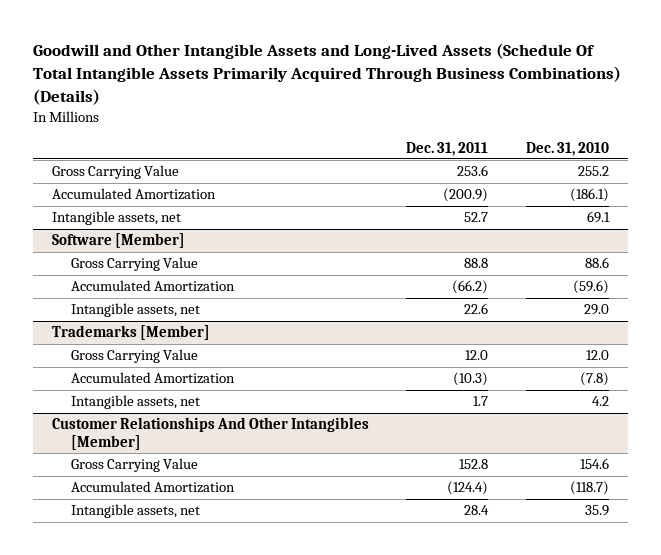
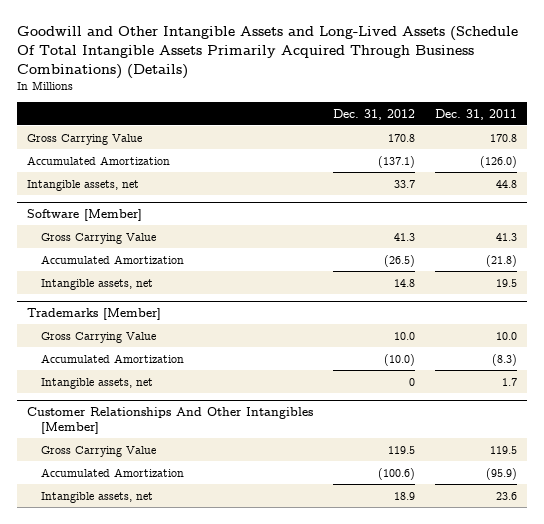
- | Dec. 31, 2011 | Dec. 31, 2010
+ | Dec. 31, 2012 | Dec. 31, 2011
- Gross Carrying Value | 253.6 | 255.2
- Accumulated Amortization | (200.9) | (186.1)
- Intangible assets, net | 52.7 | 69.1
+ Gross Carrying Value | 170.8 | 170.8
+ Accumulated Amortization | (137.1) | (126.0)
+ Intangible assets, net | 33.7 | 44.8
@ Software [Member]
- Gross Carrying Value | 88.8 | 88.6
- Accumulated Amortization | (66.2) | (59.6)
- Intangible assets, net | 22.6 | 29.0
+ Gross Carrying Value | 41.3 | 41.3
+ Accumulated Amortization | (26.5) | (21.8)
+ Intangible assets, net | 14.8 | 19.5
@ Trademarks [Member]
- Gross Carrying Value | 12.0 | 12.0
- Accumulated Amortization | (10.3) | (7.8)
+ Gross Carrying Value | 10.0 | 10.0
+ Accumulated Amortization | (10.0) | (8.3)
@ Customer Relationships And Other Intangibles [Member]
- Gross Carrying Value | 152.8 | 154.6
- Accumulated Amortization | (124.4) | (118.7)
- Intangible assets, net | 28.4 | 35.9
+ Gross Carrying Value | 119.5 | 119.5
+ Accumulated Amortization | (100.6) | (95.9)
+ Intangible assets, net | 18.9 | 23.6

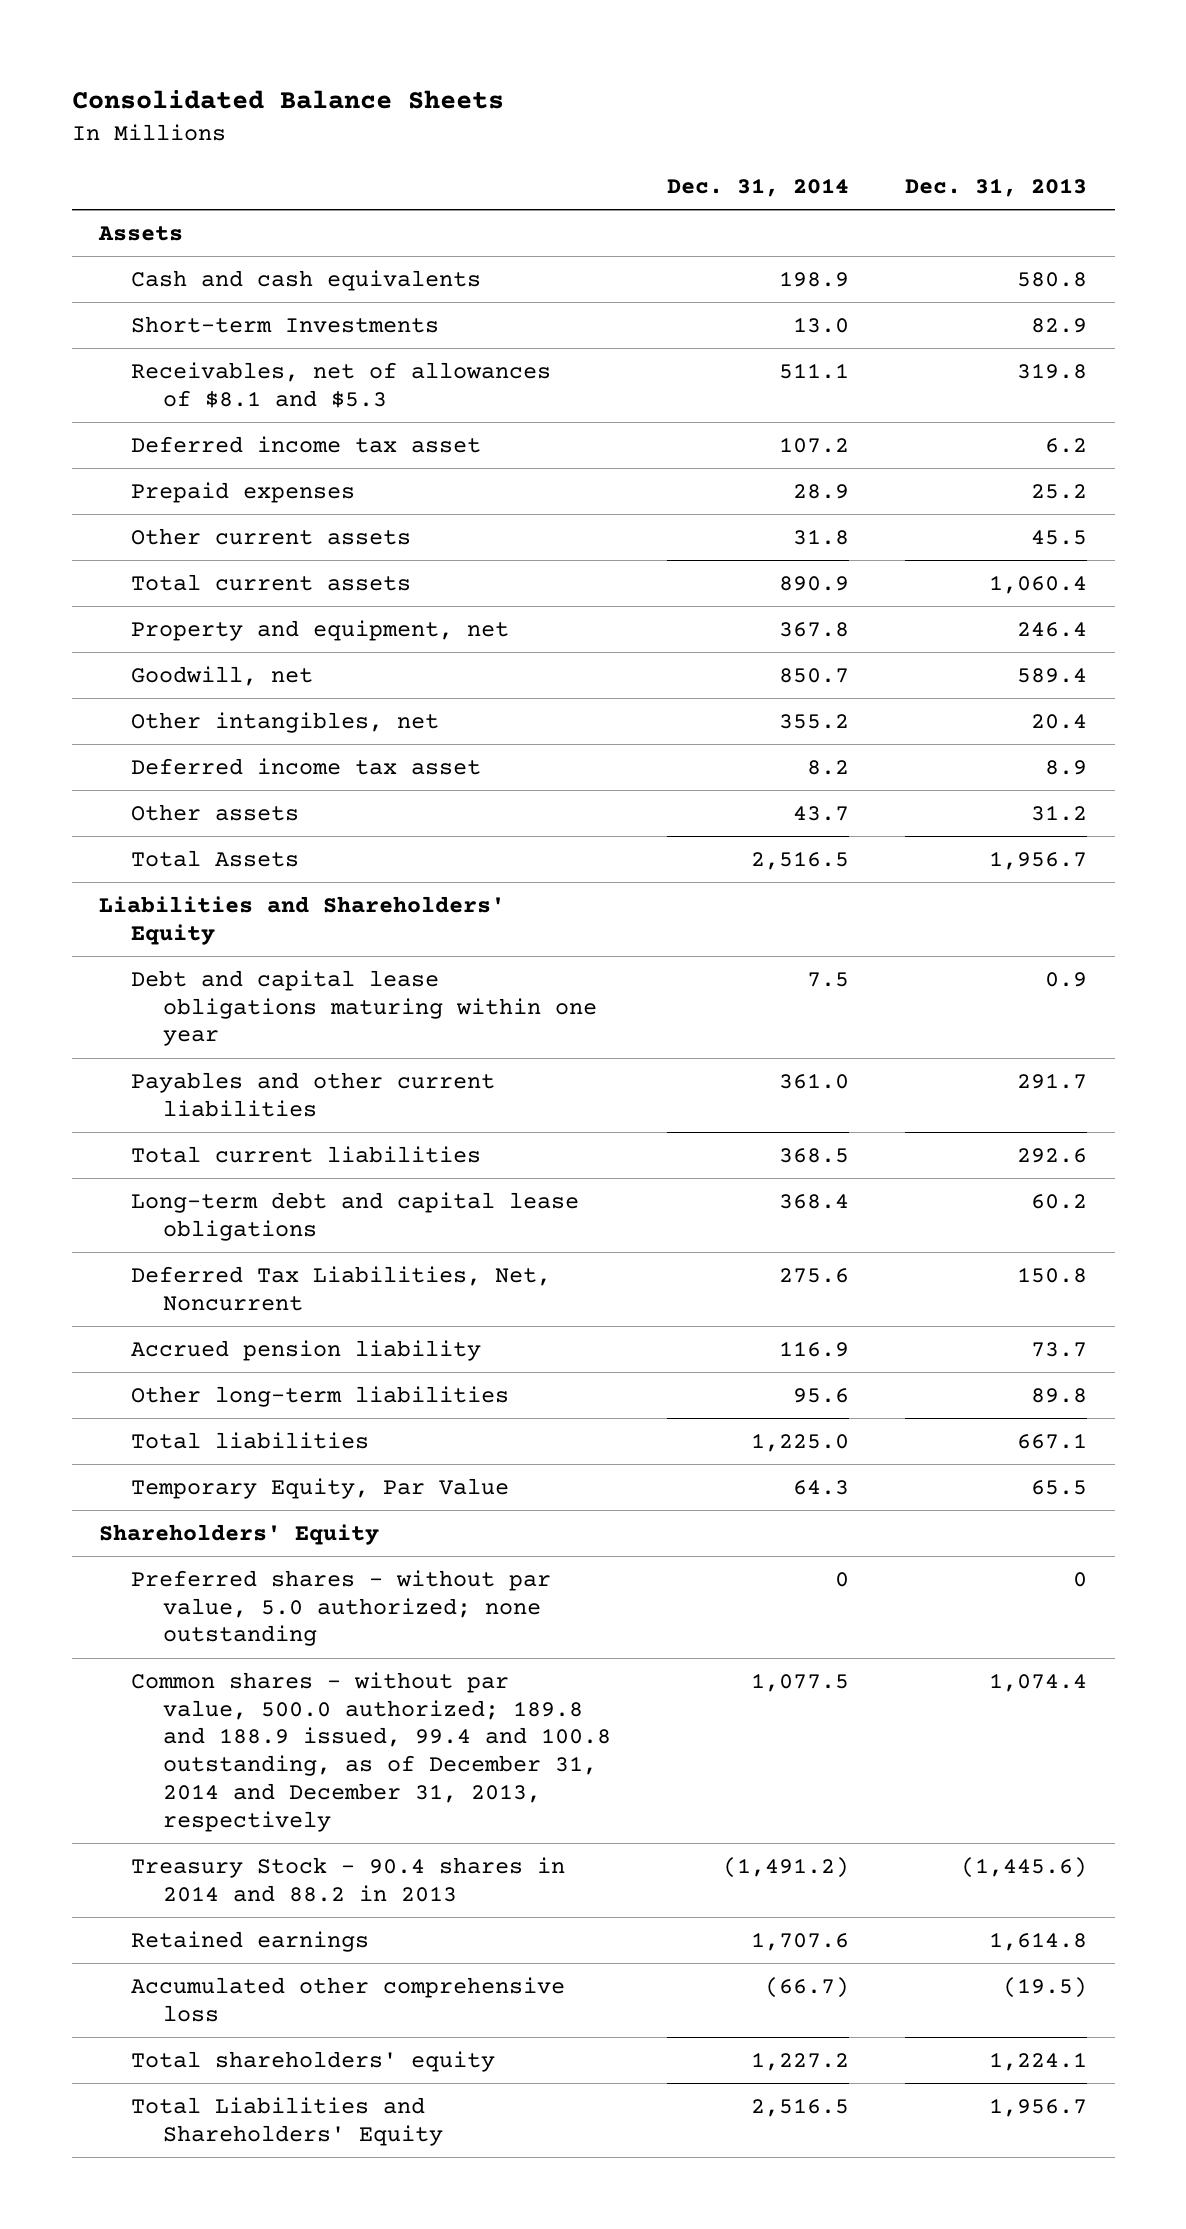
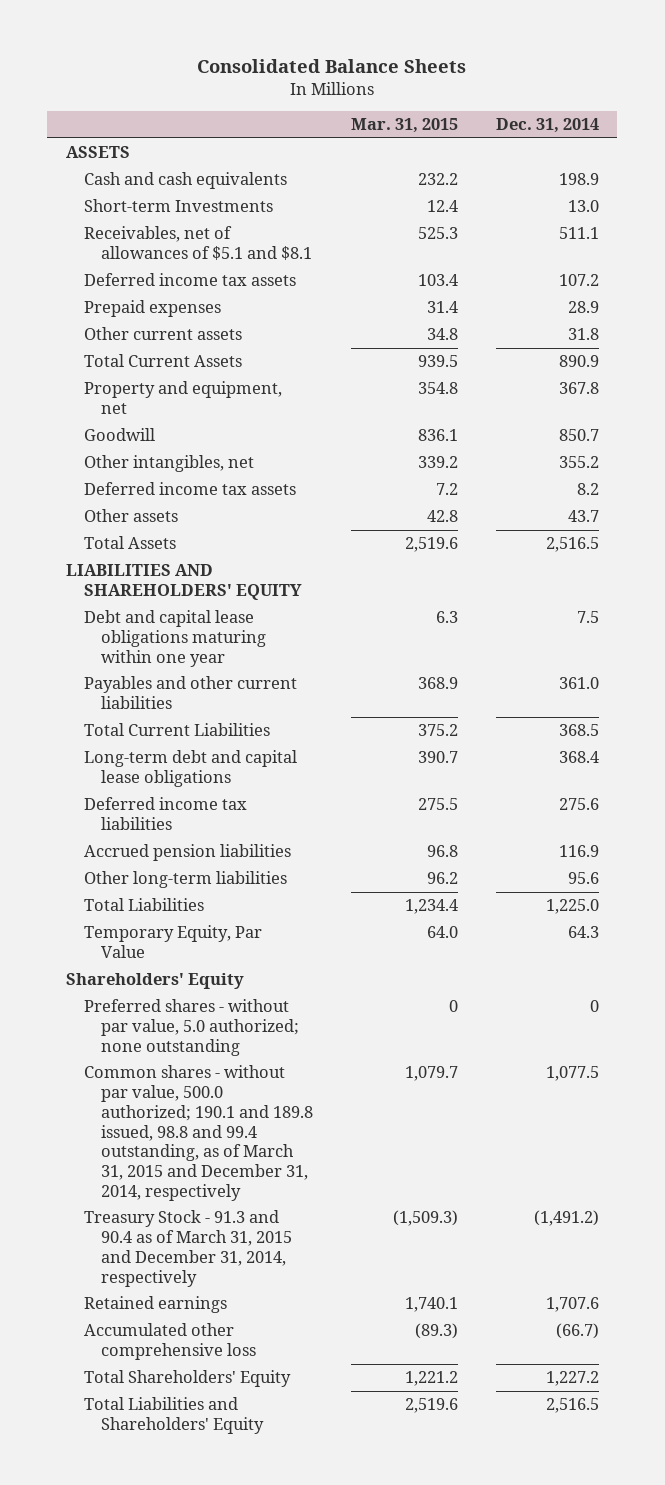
- | Dec. 31, 2014 | Dec. 31, 2013
+ | Mar. 31, 2015 | Dec. 31, 2014
- Assets
+ ASSETS
- Receivables, net of allowances of $8.1 and $5.3 | 511.1 | 319.8
- Deferred income tax asset | 107.2 | 6.2
+ Receivables, net of allowances of $5.1 and $8.1 | 525.3 | 511.1
+ Deferred income tax assets | 103.4 | 107.2
- Total current assets | 890.9 | 1,060.4
+ Total Current Assets | 939.5 | 890.9
- Goodwill, net | 850.7 | 589.4
+ Goodwill | 836.1 | 850.7
- Deferred income tax asset | 8.2 | 8.9
+ Deferred income tax assets | 7.2 | 8.2
- Liabilities and Shareholders' Equity
+ LIABILITIES AND SHAREHOLDERS' EQUITY
- Total current liabilities | 368.5 | 292.6
+ Total Current Liabilities | 375.2 | 368.5
- Deferred Tax Liabilities, Net, Noncurrent | 275.6 | 150.8
- Accrued pension liability | 116.9 | 73.7
+ Deferred income tax liabilities | 275.5 | 275.6
+ Accrued pension liabilities | 96.8 | 116.9
- Total liabilities | 1,225.0 | 667.1
+ Total Liabilities | 1,234.4 | 1,225.0
- Common shares - without par value, 500.0 authorized; 189.8 and 188.9 issued, 99.4 and 100.8 outstanding, as of December 31, 2014 and December 31, 2013, respectively | 1,077.5 | 1,074.4
- Treasury Stock - 90.4 shares in 2014 and 88.2 in 2013 | (1,491.2) | (1,445.6)
+ Common shares - without par value, 500.0 authorized; 190.1 and 189.8 issued, 98.8 and 99.4 outstanding, as of March 31, 2015 and December 31, 2014, respectively | 1,079.7 | 1,077.5
+ Treasury Stock - 91.3 and 90.4 as of March 31, 2015 and December 31, 2014, respectively | (1,509.3) | (1,491.2)
- Total shareholders' equity | 1,227.2 | 1,224.1
+ Total Shareholders' Equity | 1,221.2 | 1,227.2

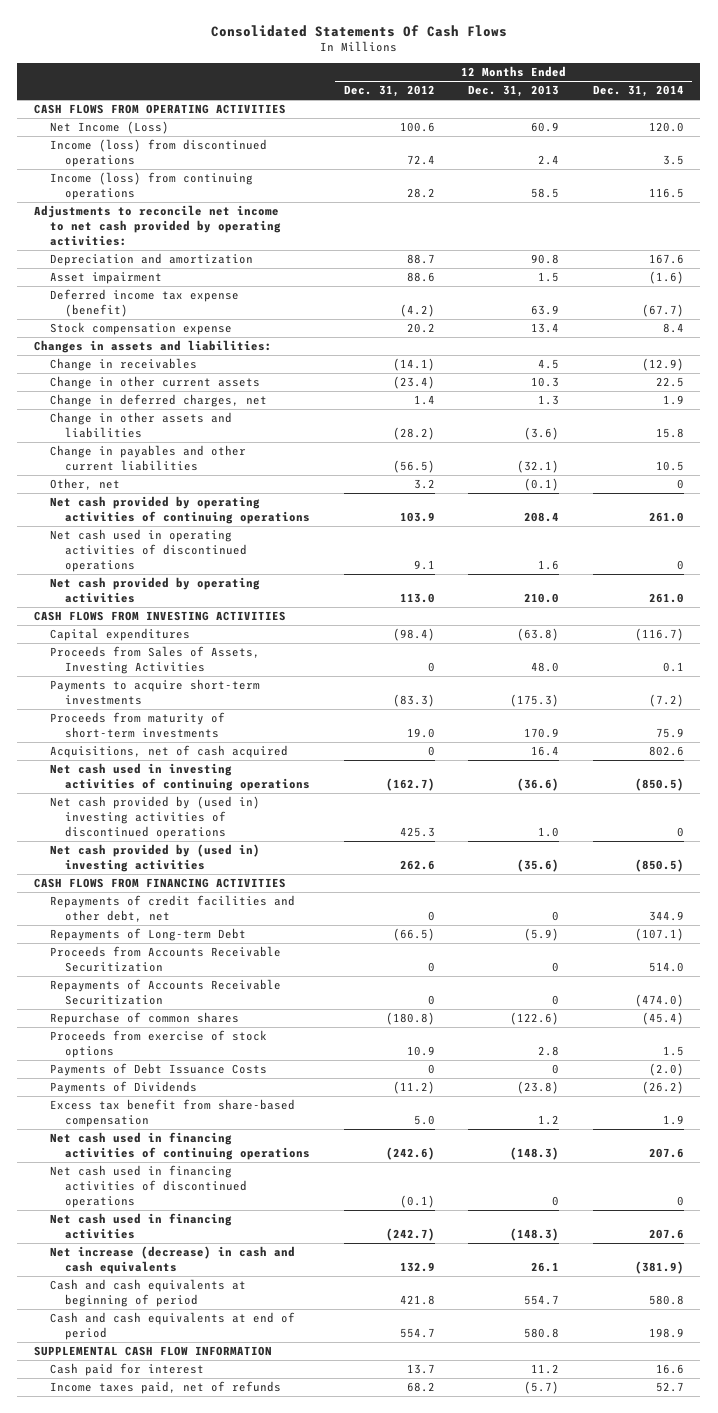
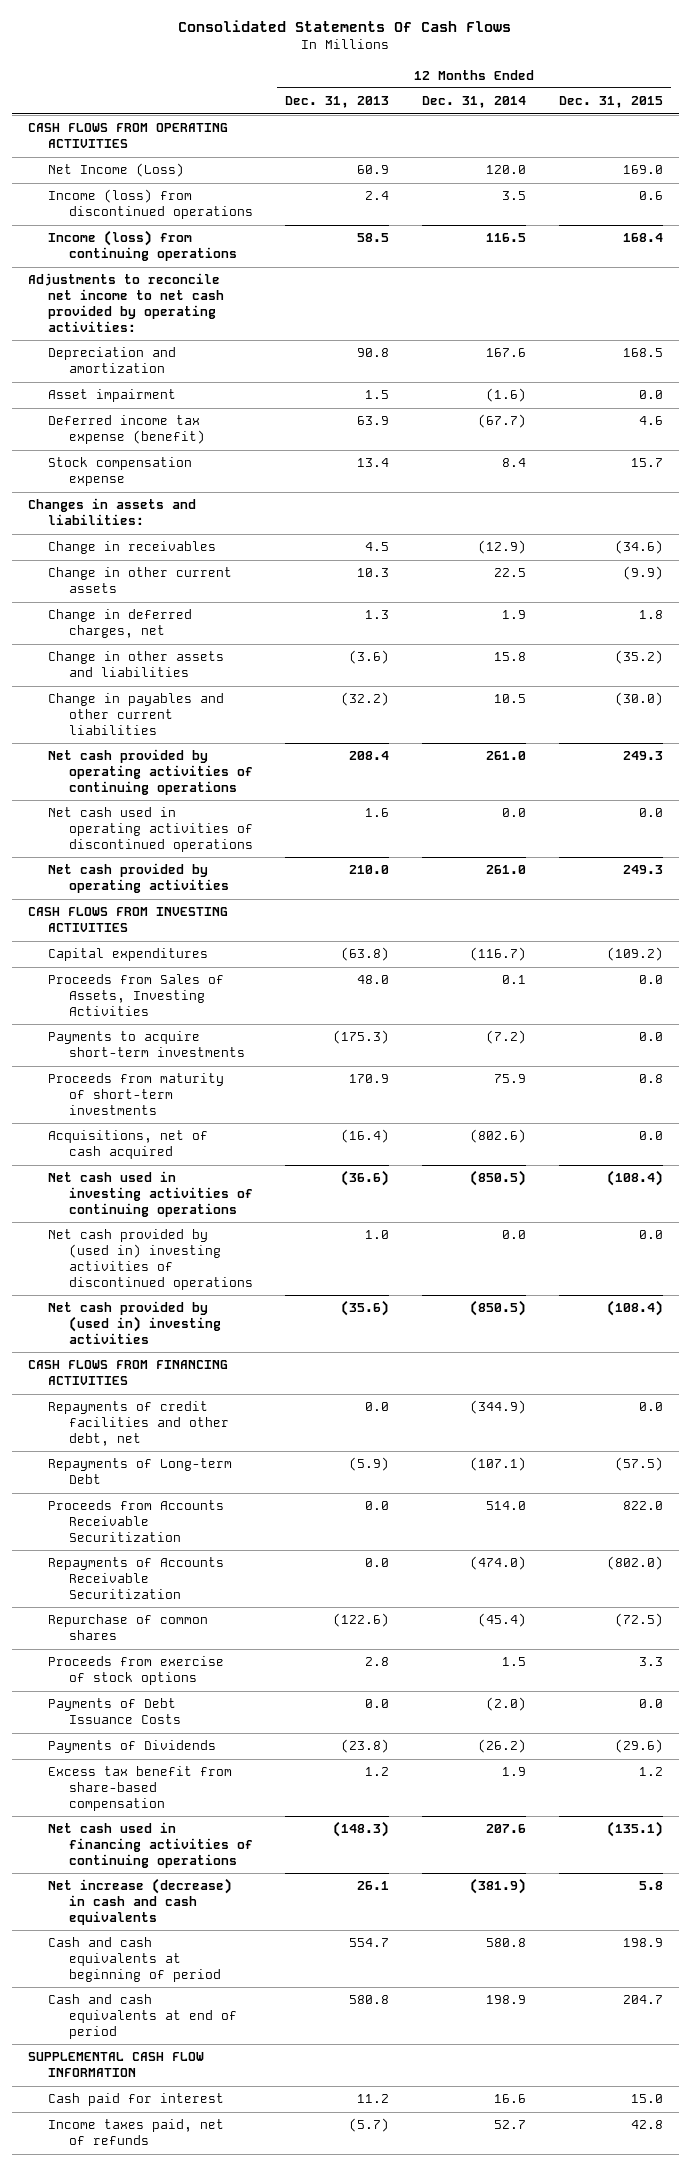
- | 12 Months Ended Dec. 31, 2012 | 12 Months Ended Dec. 31, 2013 | 12 Months Ended Dec. 31, 2014
+ | 12 Months Ended Dec. 31, 2013 | 12 Months Ended Dec. 31, 2014 | 12 Months Ended Dec. 31, 2015
- Change in payables and other current liabilities | (56.5) | (32.1) | 10.5
- Other, net | 3.2 | (0.1) | 0
+ Change in payables and other current liabilities | (32.2) | 10.5 | (30.0)
- Net cash used in operating activities of discontinued operations | 9.1 | 1.6 | 0
+ Net cash used in operating activities of discontinued operations | 1.6 | 0.0 | 0.0
- Acquisitions, net of cash acquired | 0 | 16.4 | 802.6
+ Acquisitions, net of cash acquired | (16.4) | (802.6) | 0.0
- Net cash provided by (used in) investing activities of discontinued operations | 425.3 | 1.0 | 0
+ Net cash provided by (used in) investing activities of discontinued operations | 1.0 | 0.0 | 0.0
- Repayments of credit facilities and other debt, net | 0 | 0 | 344.9
+ Repayments of credit facilities and other debt, net | 0.0 | (344.9) | 0.0
- Proceeds from Accounts Receivable Securitization | 0 | 0 | 514.0
- Repayments of Accounts Receivable Securitization | 0 | 0 | (474.0)
+ Proceeds from Accounts Receivable Securitization | 0.0 | 514.0 | 822.0
+ Repayments of Accounts Receivable Securitization | 0.0 | (474.0) | (802.0)
- Payments of Debt Issuance Costs | 0 | 0 | (2.0)
+ Payments of Debt Issuance Costs | 0.0 | (2.0) | 0.0
- Net cash used in financing activities of discontinued operations | (0.1) | 0 | 0
- Net cash used in financing activities | (242.7) | (148.3) | 207.6

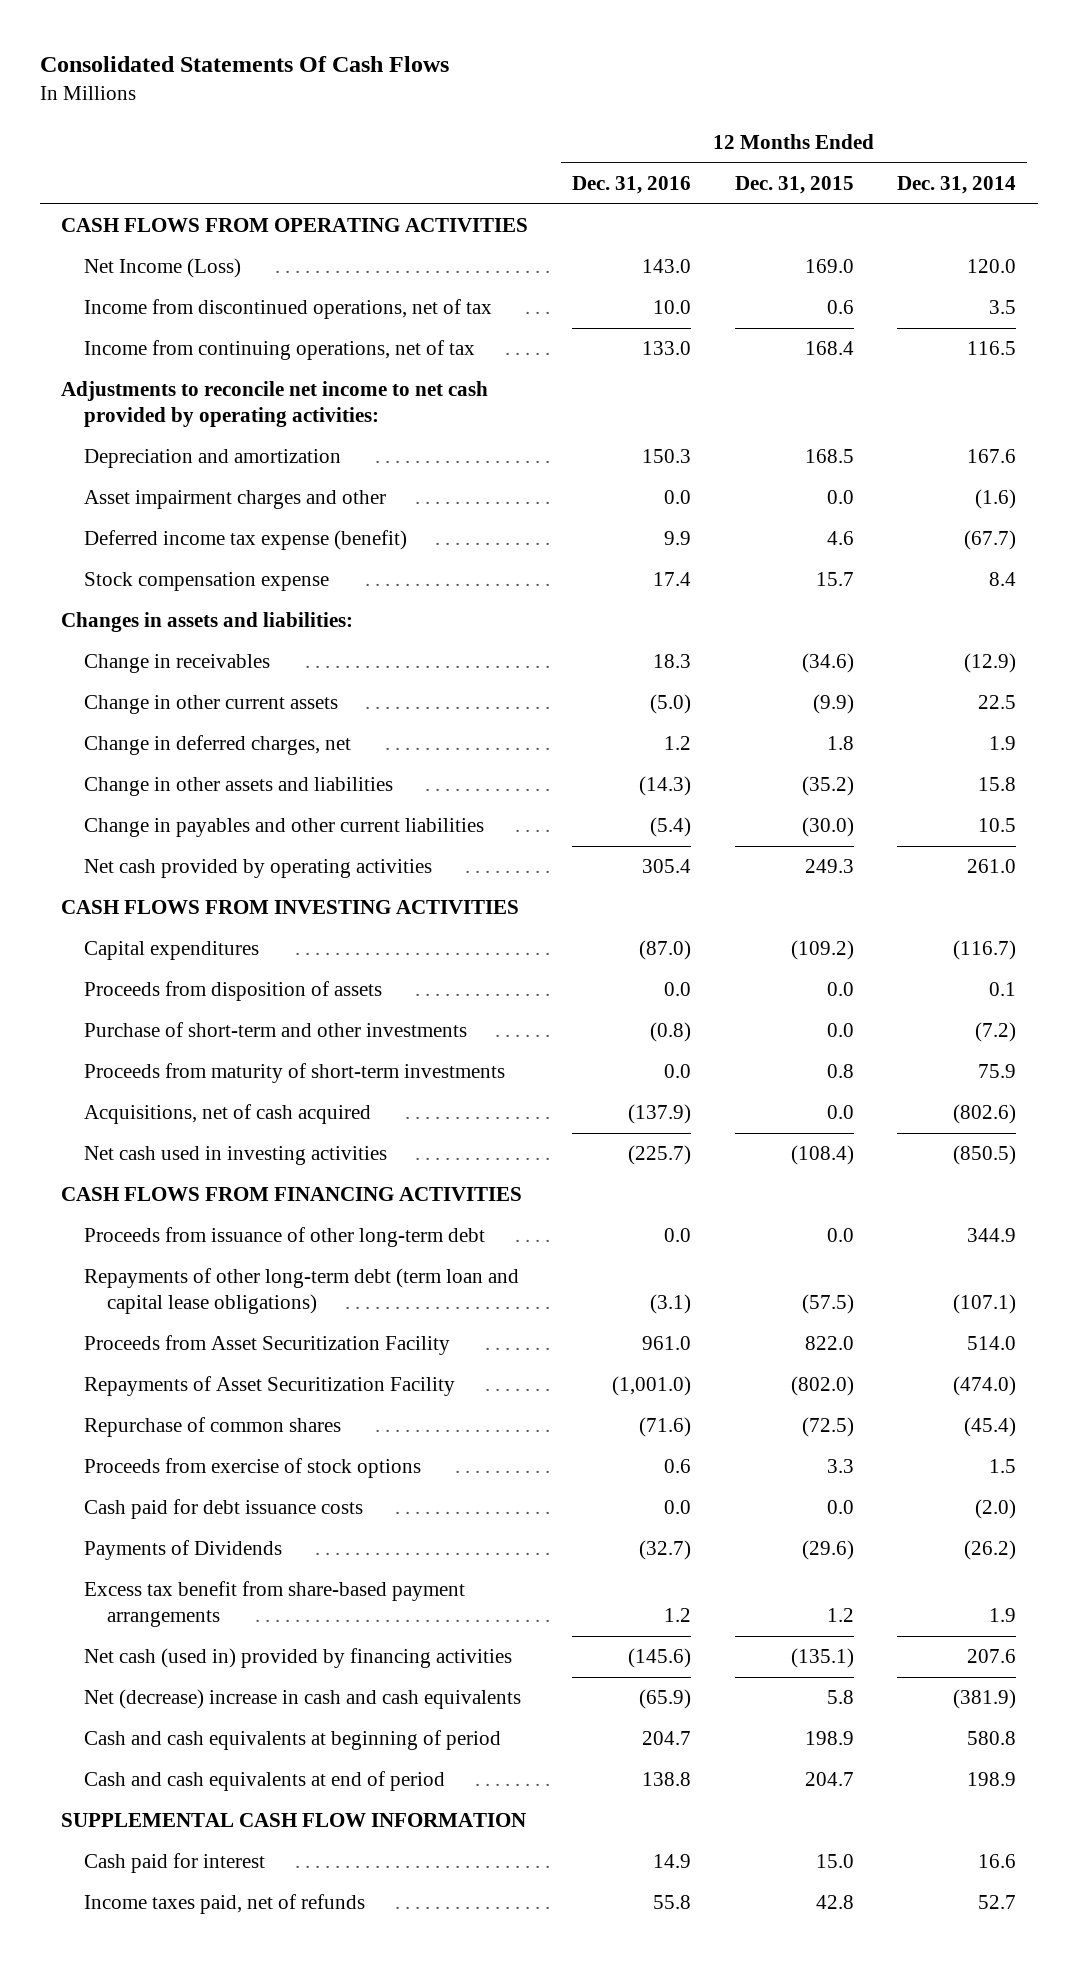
- | 12 Months Ended Dec. 31, 2013 | 12 Months Ended Dec. 31, 2014 | 12 Months Ended Dec. 31, 2015
+ | 12 Months Ended Dec. 31, 2016 | 12 Months Ended Dec. 31, 2015 | 12 Months Ended Dec. 31, 2014
- Income (loss) from discontinued operations | 2.4 | 3.5 | 0.6
- Income (loss) from continuing operations | 58.5 | 116.5 | 168.4
+ Income from discontinued operations, net of tax | 10.0 | 0.6 | 3.5
+ Income from continuing operations, net of tax | 133.0 | 168.4 | 116.5
- Asset impairment | 1.5 | (1.6) | 0.0
+ Asset impairment charges and other | 0.0 | 0.0 | (1.6)
- Net cash provided by operating activities of continuing operations | 208.4 | 261.0 | 249.3
- Net cash used in operating activities of discontinued operations | 1.6 | 0.0 | 0.0
- Proceeds from Sales of Assets, Investing Activities | 48.0 | 0.1 | 0.0
- Payments to acquire short-term investments | (175.3) | (7.2) | 0.0
+ Proceeds from disposition of assets | 0.0 | 0.0 | 0.1
+ Purchase of short-term and other investments | (0.8) | 0.0 | (7.2)
- Net cash used in investing activities of continuing operations | (36.6) | (850.5) | (108.4)
- Net cash provided by (used in) investing activities of discontinued operations | 1.0 | 0.0 | 0.0
- Net cash provided by (used in) investing activities | (35.6) | (850.5) | (108.4)
+ Net cash used in investing activities | (225.7) | (108.4) | (850.5)
- Repayments of credit facilities and other debt, net | 0.0 | (344.9) | 0.0
- Repayments of Long-term Debt | (5.9) | (107.1) | (57.5)
- Proceeds from Accounts Receivable Securitization | 0.0 | 514.0 | 822.0
- Repayments of Accounts Receivable Securitization | 0.0 | (474.0) | (802.0)
+ Proceeds from issuance of other long-term debt | 0.0 | 0.0 | 344.9
+ Repayments of other long-term debt (term loan and capital lease obligations) | (3.1) | (57.5) | (107.1)
+ Proceeds from Asset Securitization Facility | 961.0 | 822.0 | 514.0
+ Repayments of Asset Securitization Facility | (1,001.0) | (802.0) | (474.0)
- Payments of Debt Issuance Costs | 0.0 | (2.0) | 0.0
+ Cash paid for debt issuance costs | 0.0 | 0.0 | (2.0)
- Excess tax benefit from share-based compensation | 1.2 | 1.9 | 1.2
- Net cash used in financing activities of continuing operations | (148.3) | 207.6 | (135.1)
- Net increase (decrease) in cash and cash equivalents | 26.1 | (381.9) | 5.8
+ Excess tax benefit from share-based payment arrangements | 1.2 | 1.2 | 1.9
+ Net cash (used in) provided by financing activities | (145.6) | (135.1) | 207.6
+ Net (decrease) increase in cash and cash equivalents | (65.9) | 5.8 | (381.9)

